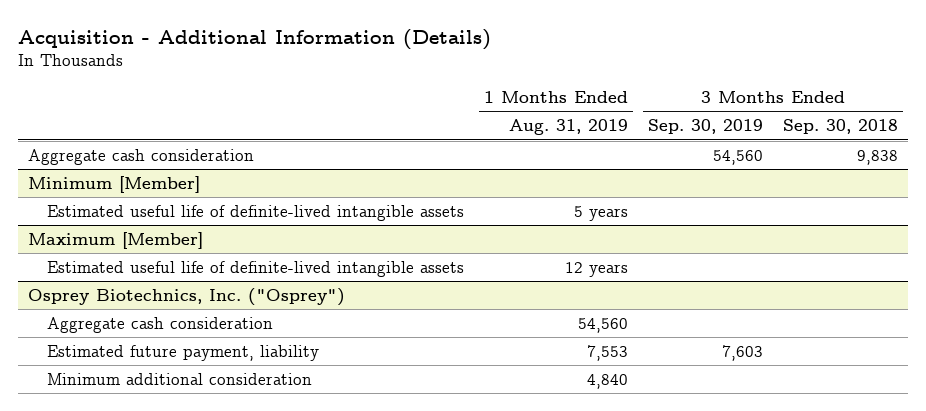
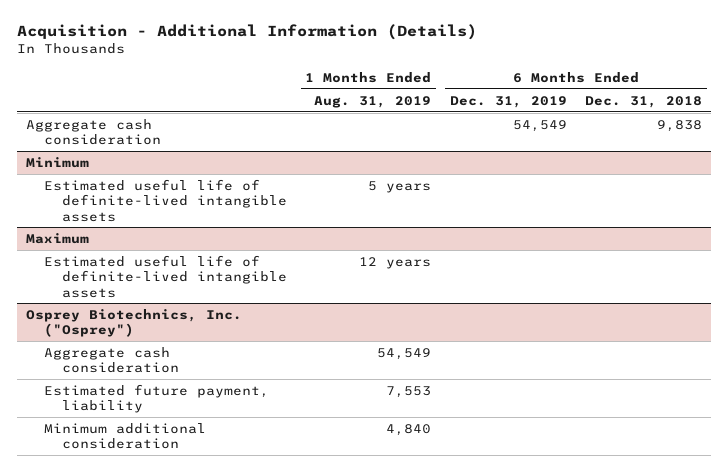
- | 1 Months Ended Aug. 31, 2019 | 3 Months Ended Sep. 30, 2019 | 3 Months Ended Sep. 30, 2018
+ | 1 Months Ended Aug. 31, 2019 | 6 Months Ended Dec. 31, 2019 | 6 Months Ended Dec. 31, 2018
- Minimum [Member]
+ Minimum
- Maximum [Member]
+ Maximum
@ Osprey Biotechnics, Inc. ("Osprey")
- Aggregate cash consideration | 54,560 | |
+ Aggregate cash consideration | 54,549 | |

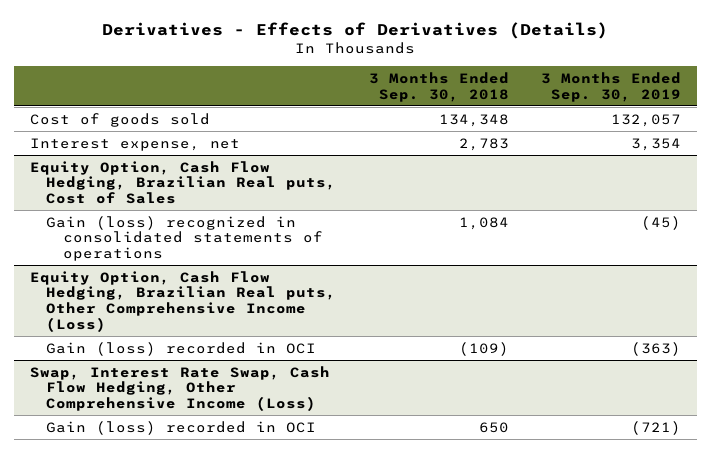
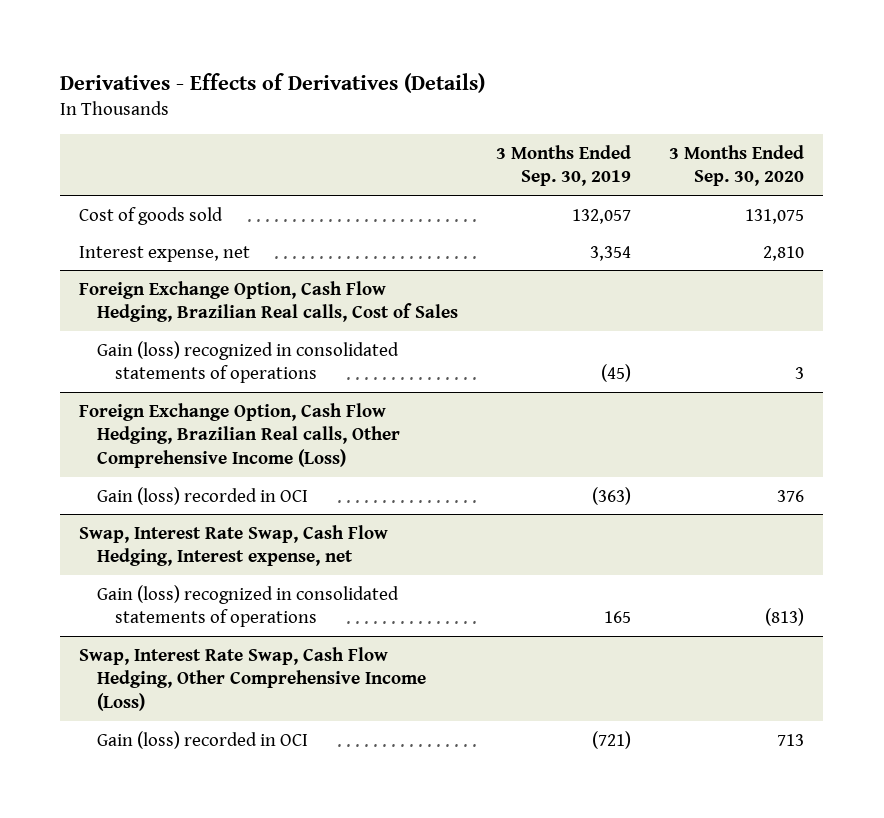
- | 3 Months Ended Sep. 30, 2018 | 3 Months Ended Sep. 30, 2019
+ | 3 Months Ended Sep. 30, 2019 | 3 Months Ended Sep. 30, 2020
- Equity Option, Cash Flow Hedging, Brazilian Real puts, Cost of Sales
+ Foreign Exchange Option, Cash Flow Hedging, Brazilian Real calls, Cost of Sales
- Equity Option, Cash Flow Hedging, Brazilian Real puts, Other Comprehensive Income (Loss)
+ Foreign Exchange Option, Cash Flow Hedging, Brazilian Real calls, Other Comprehensive Income (Loss)
+ Swap, Interest Rate Swap, Cash Flow Hedging, Interest expense, net
+ Gain (loss) recognized in consolidated statements of operations | 165 | (813)

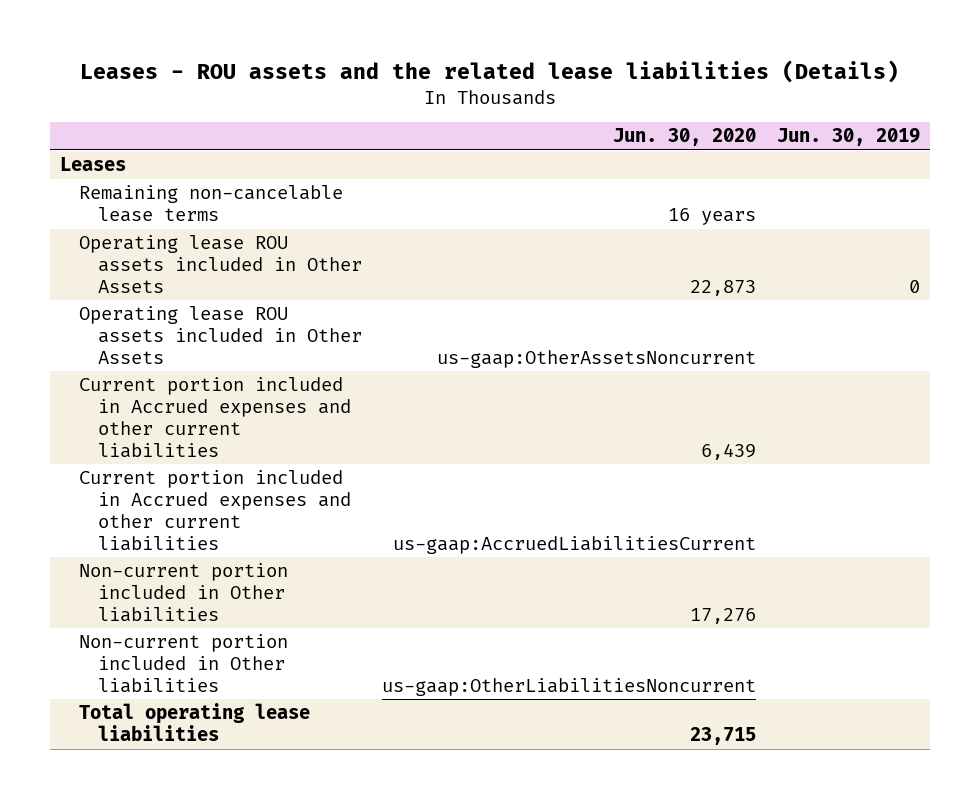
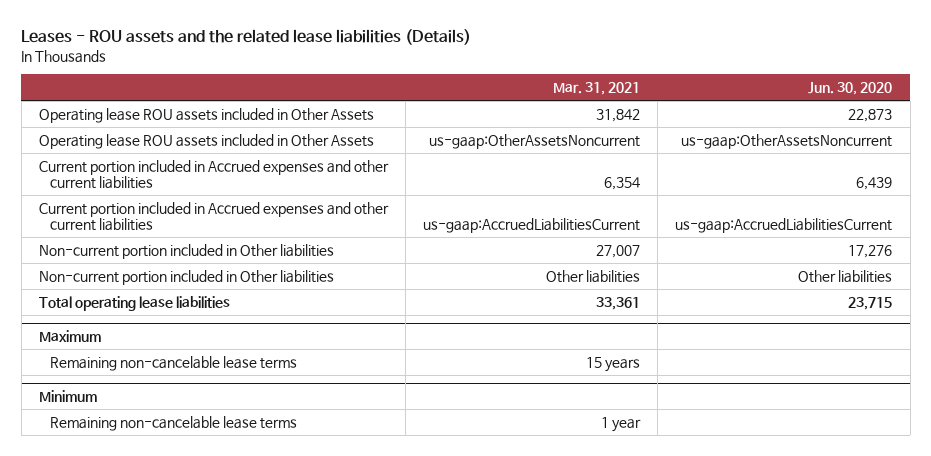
- | Jun. 30, 2020 | Jun. 30, 2019
+ | Mar. 31, 2021 | Jun. 30, 2020
- Leases
- Remaining non-cancelable lease terms | 16 years |
- Non-current portion included in Other liabilities | us-gaap:OtherLiabilitiesNoncurrent |
+ Non-current portion included in Other liabilities | Other liabilities | Other liabilities
+ Maximum
+ Remaining non-cancelable lease terms | 15 years |
+ Minimum
+ Remaining non-cancelable lease terms | 1 year |

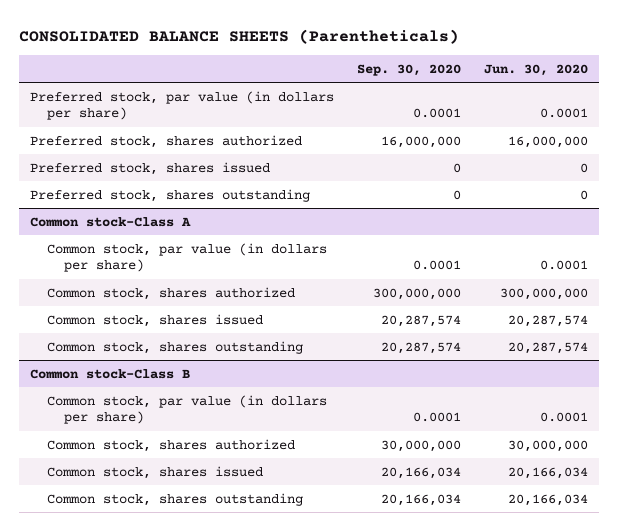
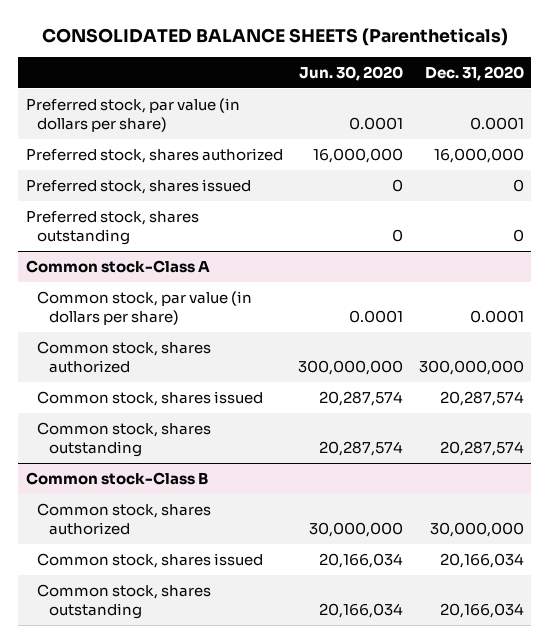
- | Sep. 30, 2020 | Jun. 30, 2020
+ | Jun. 30, 2020 | Dec. 31, 2020
@ Common stock-Class B
- Common stock, par value (in dollars per share) | 0.0001 | 0.0001

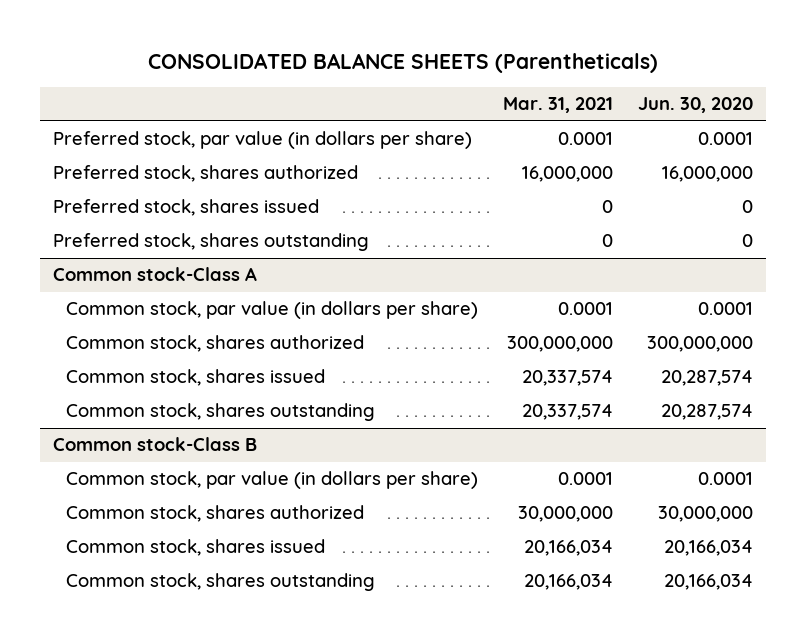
- | Jun. 30, 2020 | Dec. 31, 2020
+ | Mar. 31, 2021 | Jun. 30, 2020
@ Common stock-Class B
+ Common stock, par value (in dollars per share) | 0.0001 | 0.0001

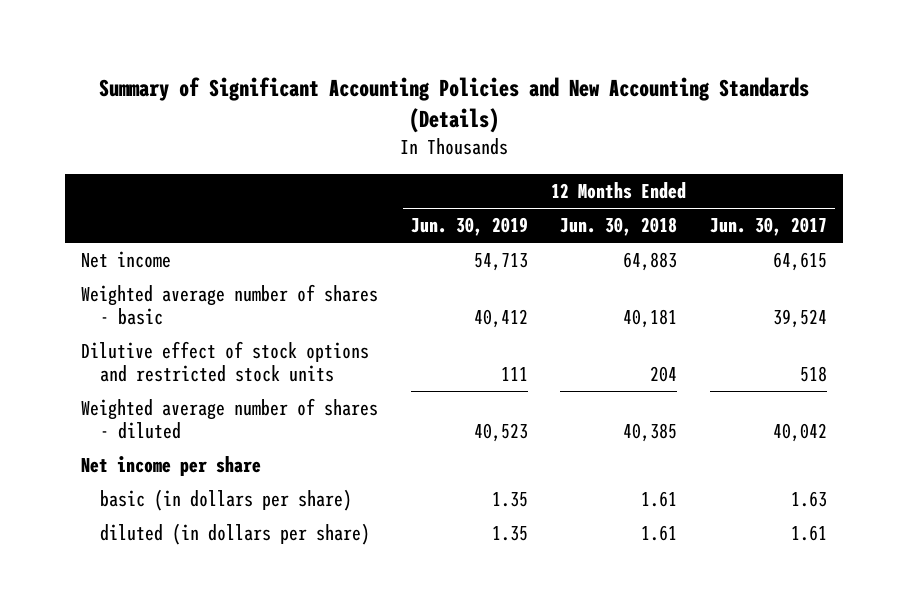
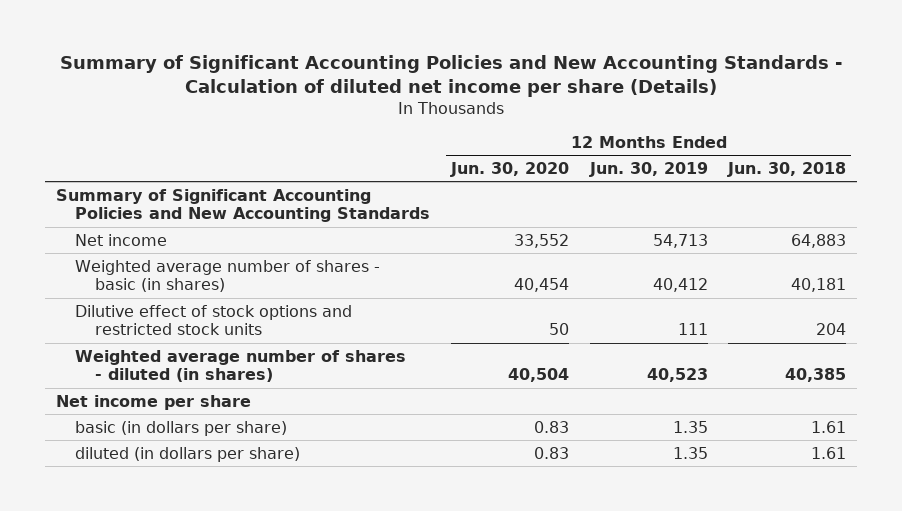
- Summary of Significant Accounting Policies and New Accounting Standards (Details)
+ Summary of Significant Accounting Policies and New Accounting Standards - Calculation of diluted net income per share (Details)
- | 12 Months Ended Jun. 30, 2019 | 12 Months Ended Jun. 30, 2018 | 12 Months Ended Jun. 30, 2017
+ | 12 Months Ended Jun. 30, 2020 | 12 Months Ended Jun. 30, 2019 | 12 Months Ended Jun. 30, 2018
+ Summary of Significant Accounting Policies and New Accounting Standards
- Weighted average number of shares - basic | 40,412 | 40,181 | 39,524
+ Weighted average number of shares - basic (in shares) | 40,454 | 40,412 | 40,181
- Weighted average number of shares - diluted | 40,523 | 40,385 | 40,042
+ Weighted average number of shares - diluted (in shares) | 40,504 | 40,523 | 40,385

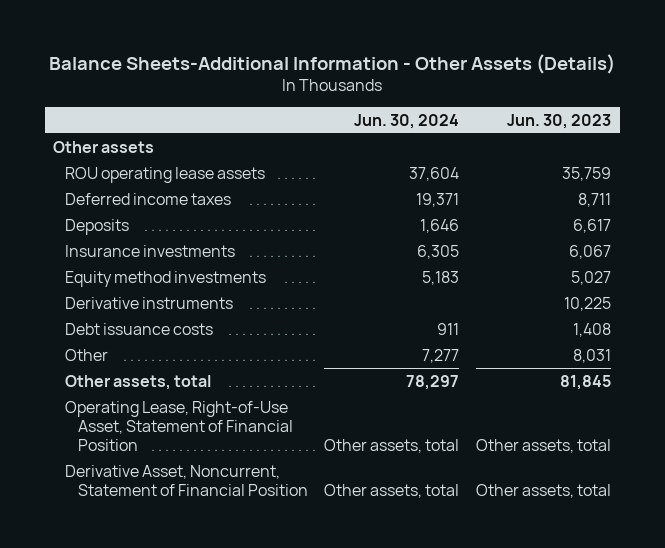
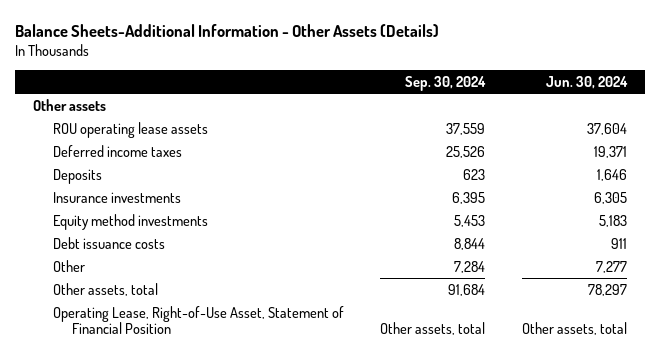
- | Jun. 30, 2024 | Jun. 30, 2023
+ | Sep. 30, 2024 | Jun. 30, 2024
- Derivative instruments | | 10,225
- Derivative Asset, Noncurrent, Statement of Financial Position | Other assets, total | Other assets, total

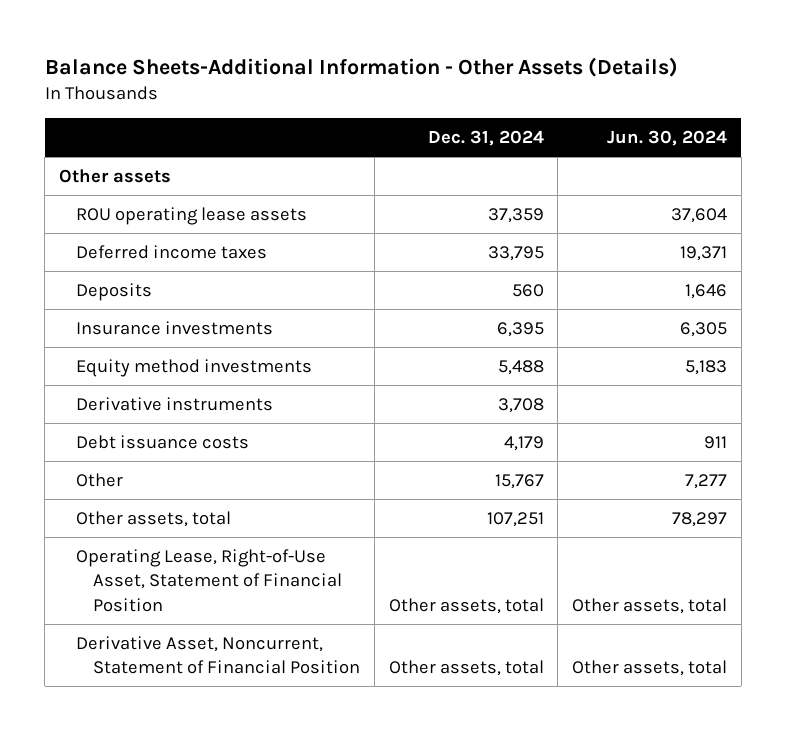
- | Sep. 30, 2024 | Jun. 30, 2024
+ | Dec. 31, 2024 | Jun. 30, 2024
+ Derivative instruments | 3,708 |
+ Derivative Asset, Noncurrent, Statement of Financial Position | Other assets, total | Other assets, total

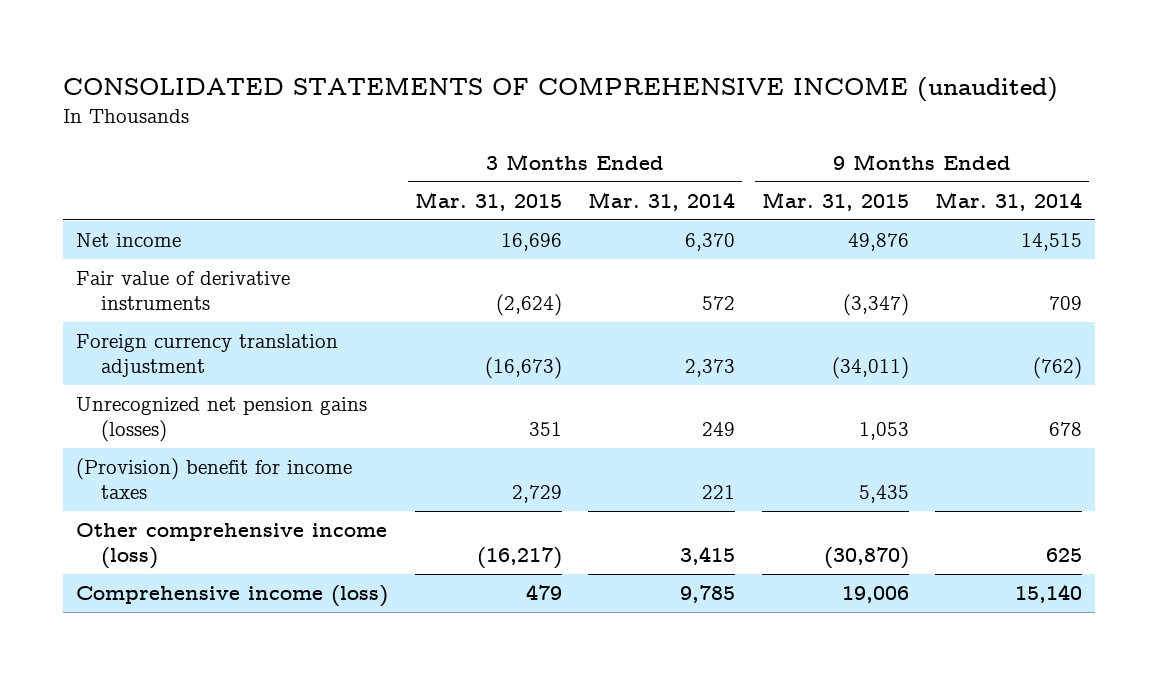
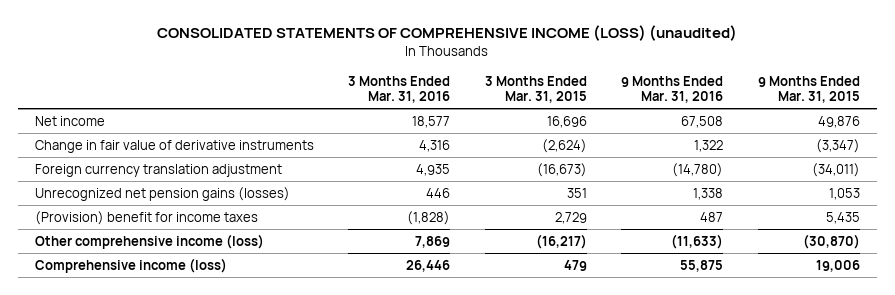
- CONSOLIDATED STATEMENTS OF COMPREHENSIVE INCOME (unaudited)
+ CONSOLIDATED STATEMENTS OF COMPREHENSIVE INCOME (LOSS) (unaudited)
- | 3 Months Ended Mar. 31, 2015 | 3 Months Ended Mar. 31, 2014 | 9 Months Ended Mar. 31, 2015 | 9 Months Ended Mar. 31, 2014
+ | 3 Months Ended Mar. 31, 2016 | 3 Months Ended Mar. 31, 2015 | 9 Months Ended Mar. 31, 2016 | 9 Months Ended Mar. 31, 2015
- Fair value of derivative instruments | (2,624) | 572 | (3,347) | 709
+ Change in fair value of derivative instruments | 4,316 | (2,624) | 1,322 | (3,347)

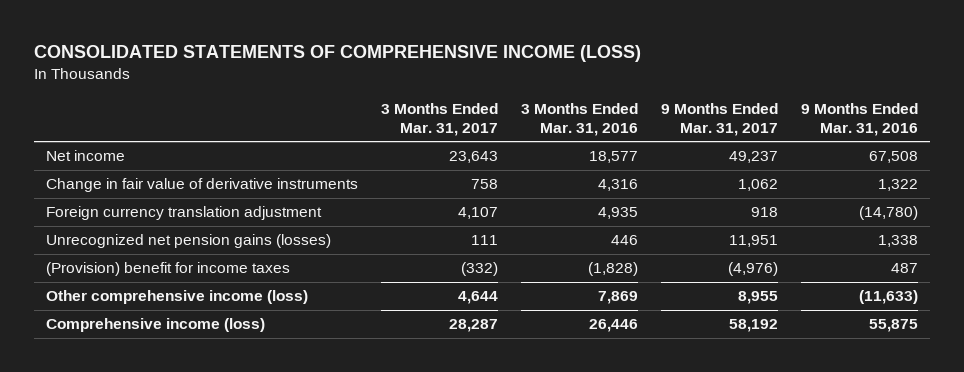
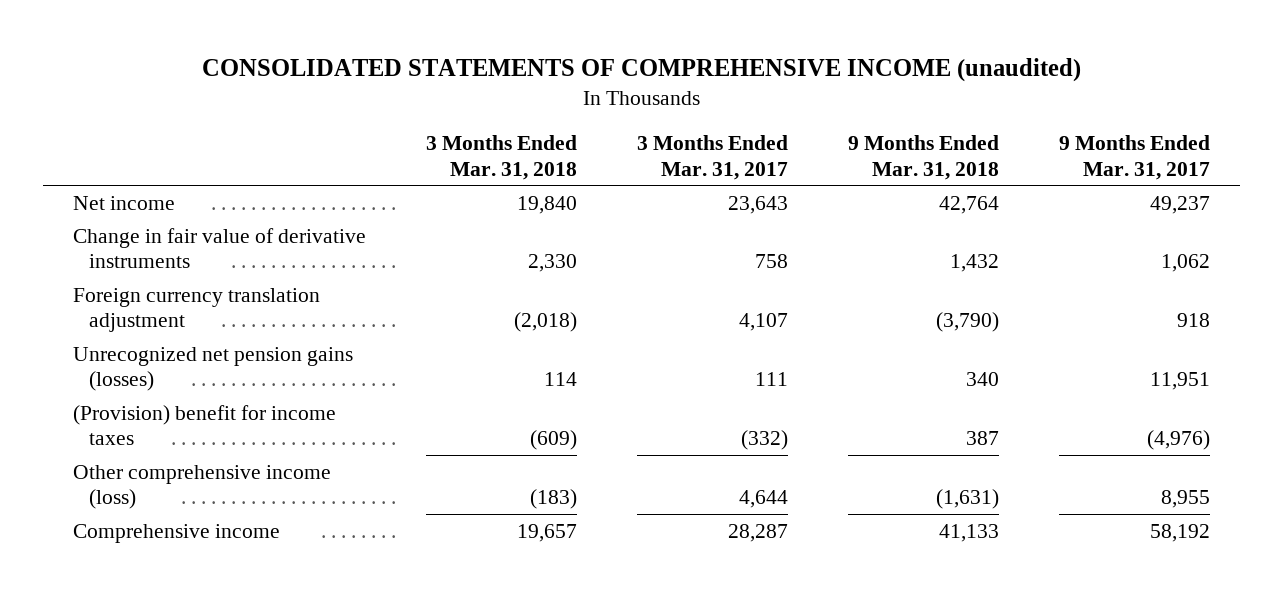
- CONSOLIDATED STATEMENTS OF COMPREHENSIVE INCOME (LOSS)
+ CONSOLIDATED STATEMENTS OF COMPREHENSIVE INCOME (unaudited)
- | 3 Months Ended Mar. 31, 2017 | 3 Months Ended Mar. 31, 2016 | 9 Months Ended Mar. 31, 2017 | 9 Months Ended Mar. 31, 2016
+ | 3 Months Ended Mar. 31, 2018 | 3 Months Ended Mar. 31, 2017 | 9 Months Ended Mar. 31, 2018 | 9 Months Ended Mar. 31, 2017
- Comprehensive income (loss) | 28,287 | 26,446 | 58,192 | 55,875
+ Comprehensive income | 19,657 | 28,287 | 41,133 | 58,192

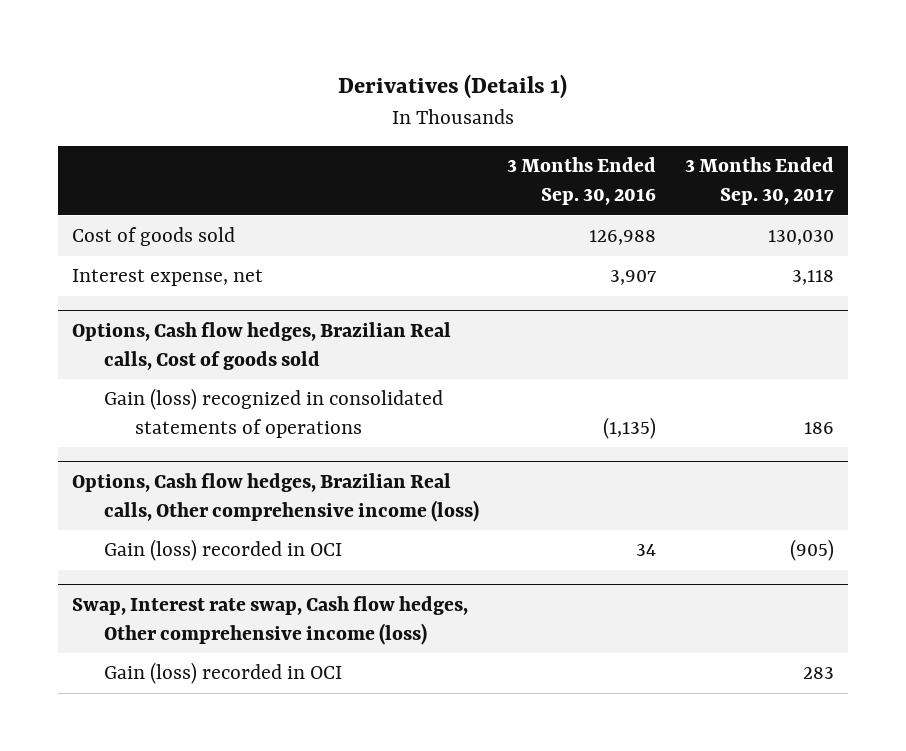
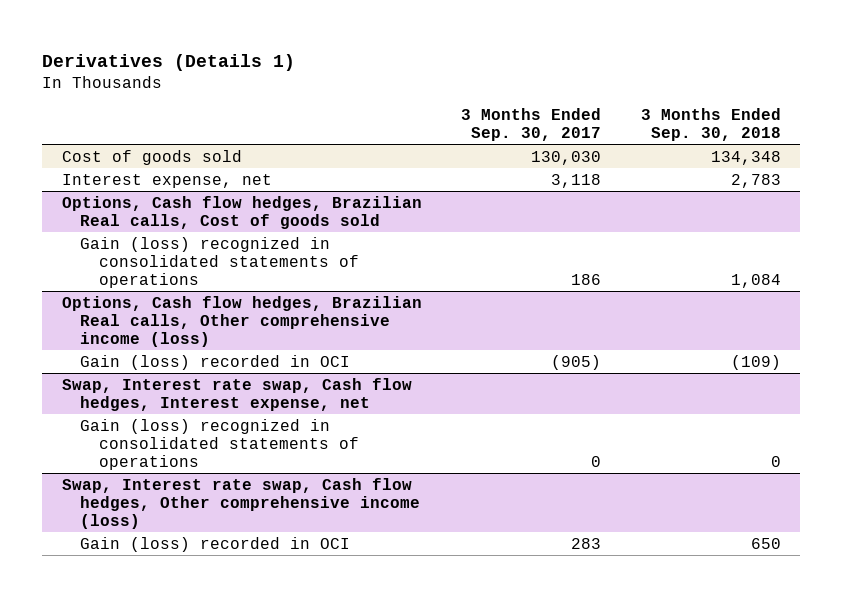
- | 3 Months Ended Sep. 30, 2016 | 3 Months Ended Sep. 30, 2017
+ | 3 Months Ended Sep. 30, 2017 | 3 Months Ended Sep. 30, 2018
+ Swap, Interest rate swap, Cash flow hedges, Interest expense, net
+ Gain (loss) recognized in consolidated statements of operations | 0 | 0

